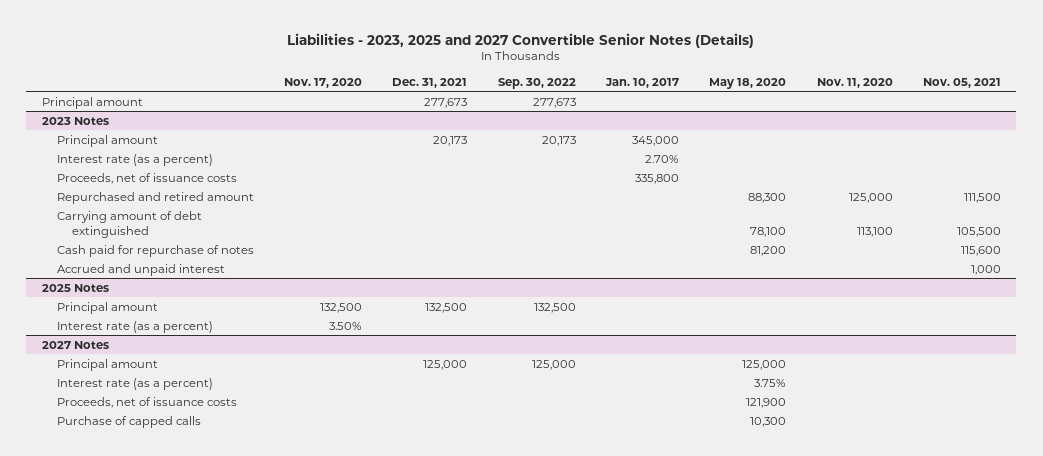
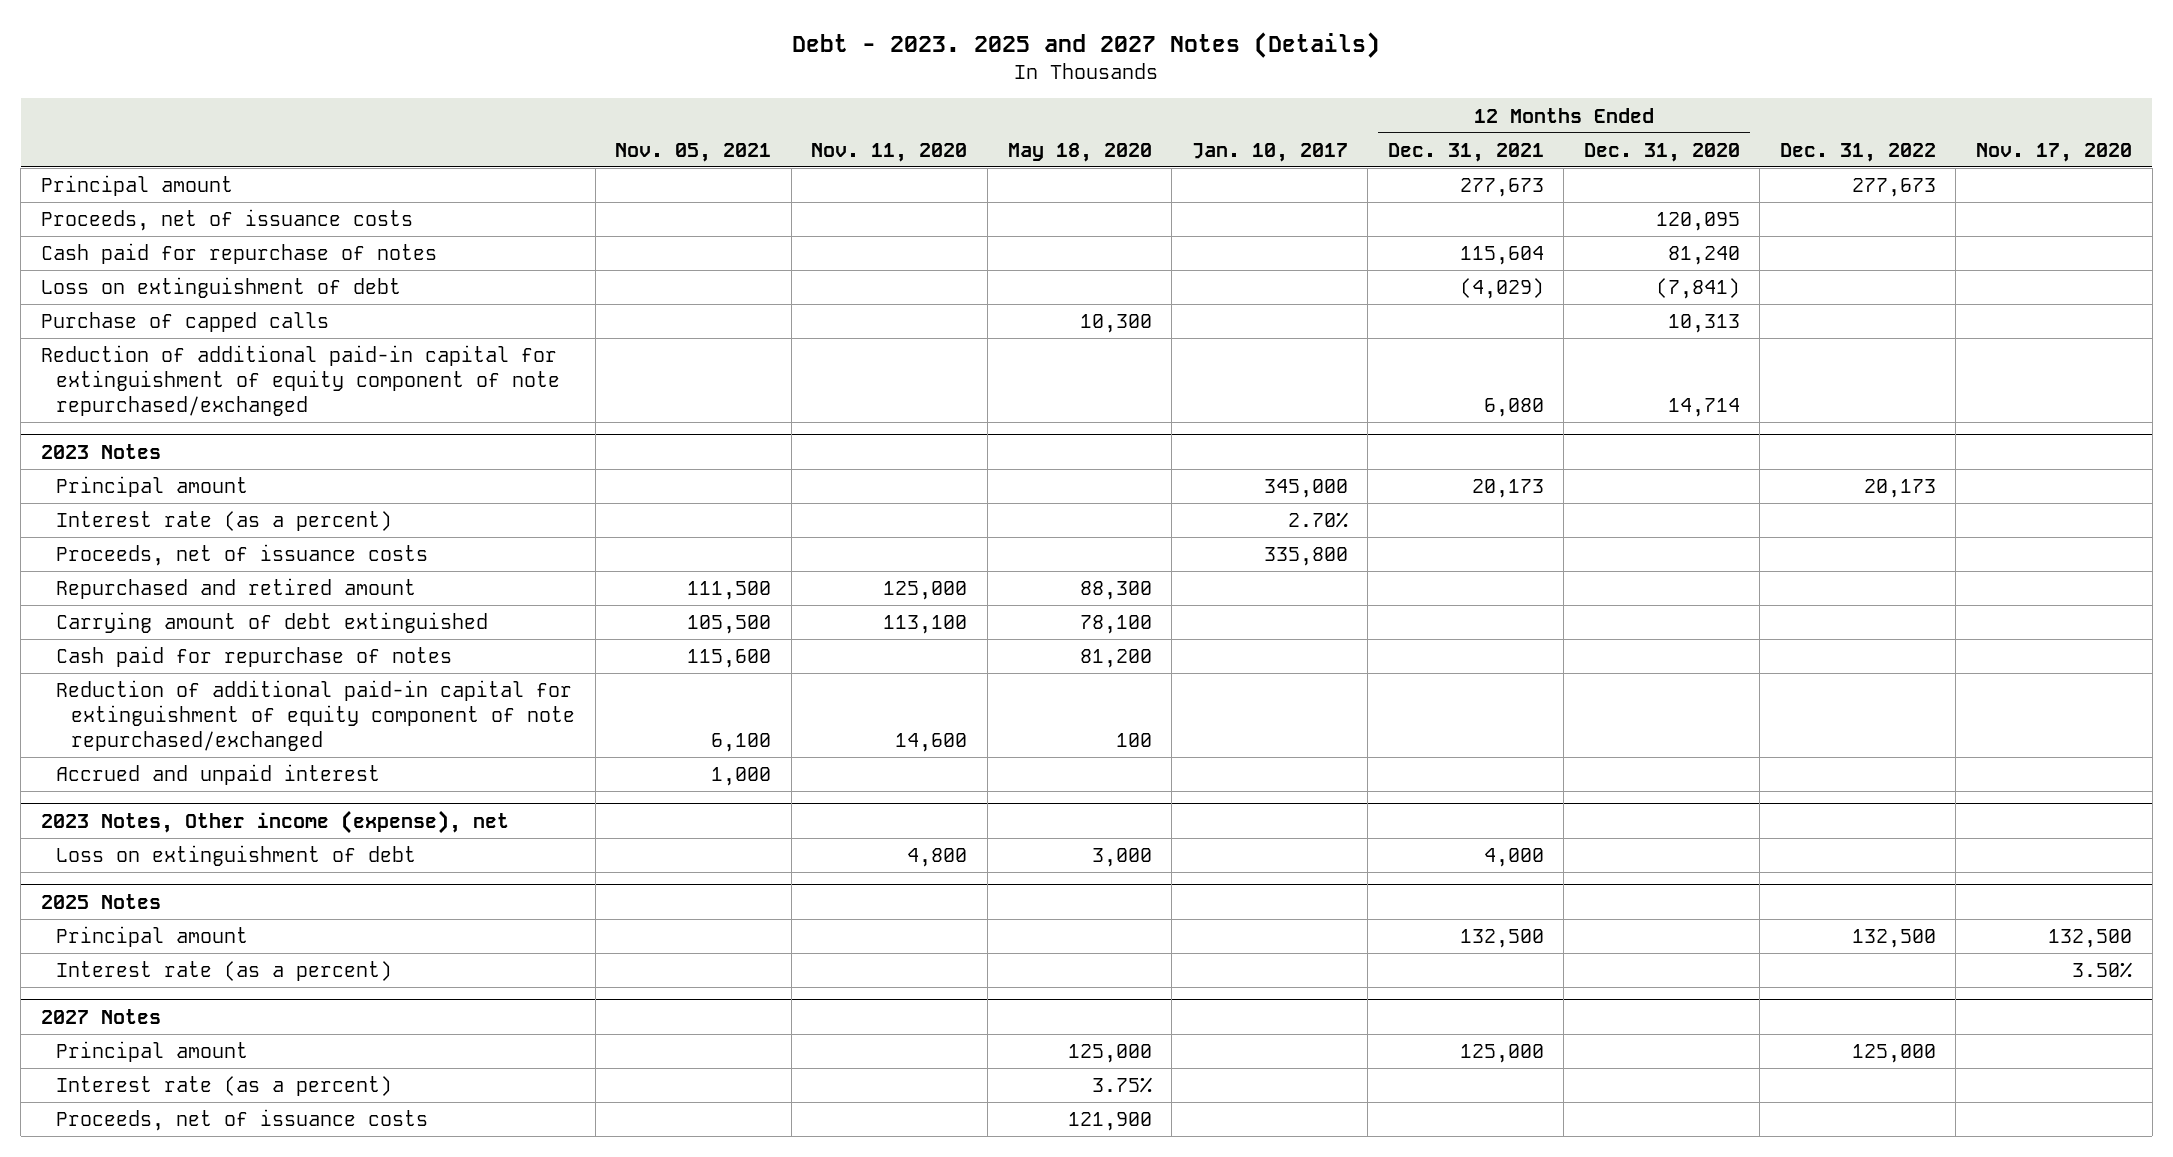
- Liabilities - 2023, 2025 and 2027 Convertible Senior Notes (Details)
+ Debt - 2023. 2025 and 2027 Notes (Details)
- | Nov. 17, 2020 | Dec. 31, 2021 | Sep. 30, 2022 | Jan. 10, 2017 | May 18, 2020 | Nov. 11, 2020 | Nov. 05, 2021
+ | Nov. 05, 2021 | Nov. 11, 2020 | May 18, 2020 | Jan. 10, 2017 | 12 Months Ended Dec. 31, 2021 | 12 Months Ended Dec. 31, 2020 | Dec. 31, 2022 | Nov. 17, 2020
+ Proceeds, net of issuance costs | | | | | | 120,095 | |
+ Cash paid for repurchase of notes | | | | | 115,604 | 81,240 | |
+ Loss on extinguishment of debt | | | | | (4,029) | (7,841) | |
+ Purchase of capped calls | | | 10,300 | | | 10,313 | |
+ Reduction of additional paid-in capital for extinguishment of equity component of note repurchased/exchanged | | | | | 6,080 | 14,714 | |
@ 2023 Notes
+ Reduction of additional paid-in capital for extinguishment of equity component of note repurchased/exchanged | 6,100 | 14,600 | 100 | | | | |
+ 2023 Notes, Other income (expense), net
+ Loss on extinguishment of debt | | 4,800 | 3,000 | | 4,000 | | |
@ 2027 Notes
- Purchase of capped calls | | | | | 10,300 | |

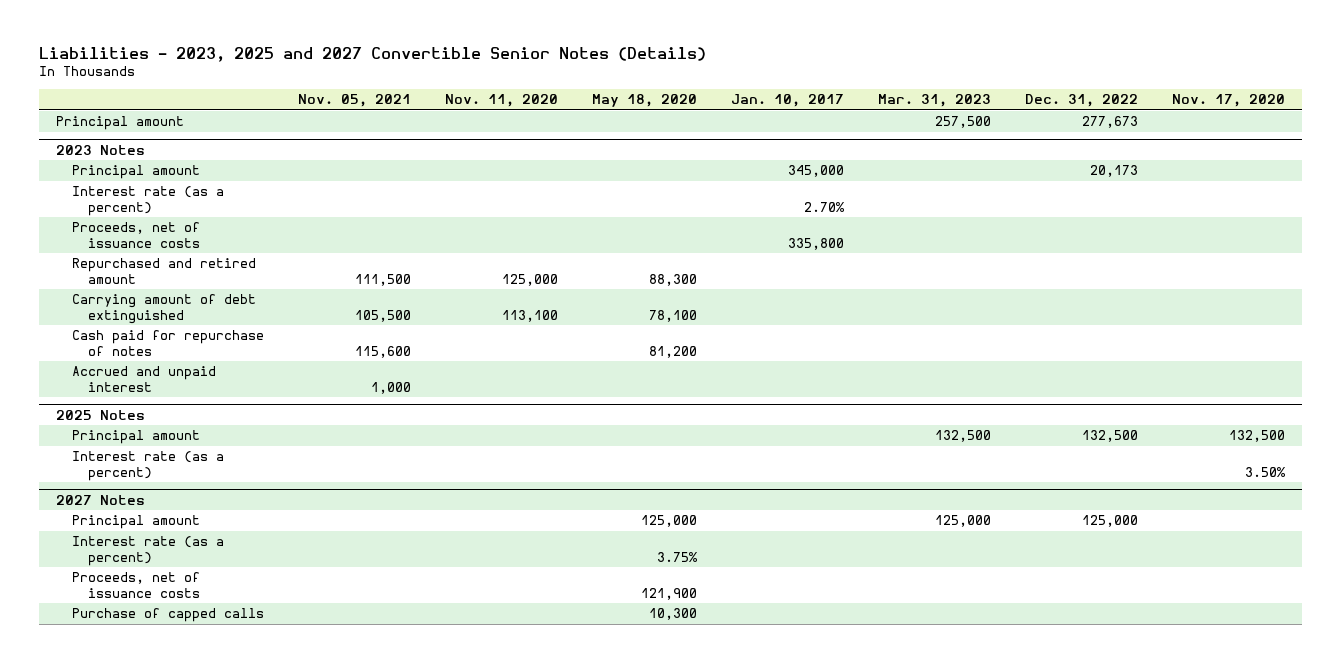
- Debt - 2023. 2025 and 2027 Notes (Details)
+ Liabilities - 2023, 2025 and 2027 Convertible Senior Notes (Details)
- | Nov. 05, 2021 | Nov. 11, 2020 | May 18, 2020 | Jan. 10, 2017 | 12 Months Ended Dec. 31, 2021 | 12 Months Ended Dec. 31, 2020 | Dec. 31, 2022 | Nov. 17, 2020
+ | Nov. 05, 2021 | Nov. 11, 2020 | May 18, 2020 | Jan. 10, 2017 | Mar. 31, 2023 | Dec. 31, 2022 | Nov. 17, 2020
- Proceeds, net of issuance costs | | | | | | 120,095 | |
- Cash paid for repurchase of notes | | | | | 115,604 | 81,240 | |
- Loss on extinguishment of debt | | | | | (4,029) | (7,841) | |
- Purchase of capped calls | | | 10,300 | | | 10,313 | |
- Reduction of additional paid-in capital for extinguishment of equity component of note repurchased/exchanged | | | | | 6,080 | 14,714 | |
@ 2023 Notes
- Reduction of additional paid-in capital for extinguishment of equity component of note repurchased/exchanged | 6,100 | 14,600 | 100 | | | | |
- 2023 Notes, Other income (expense), net
- Loss on extinguishment of debt | | 4,800 | 3,000 | | 4,000 | | |
@ 2027 Notes
+ Purchase of capped calls | | | 10,300 | | | |

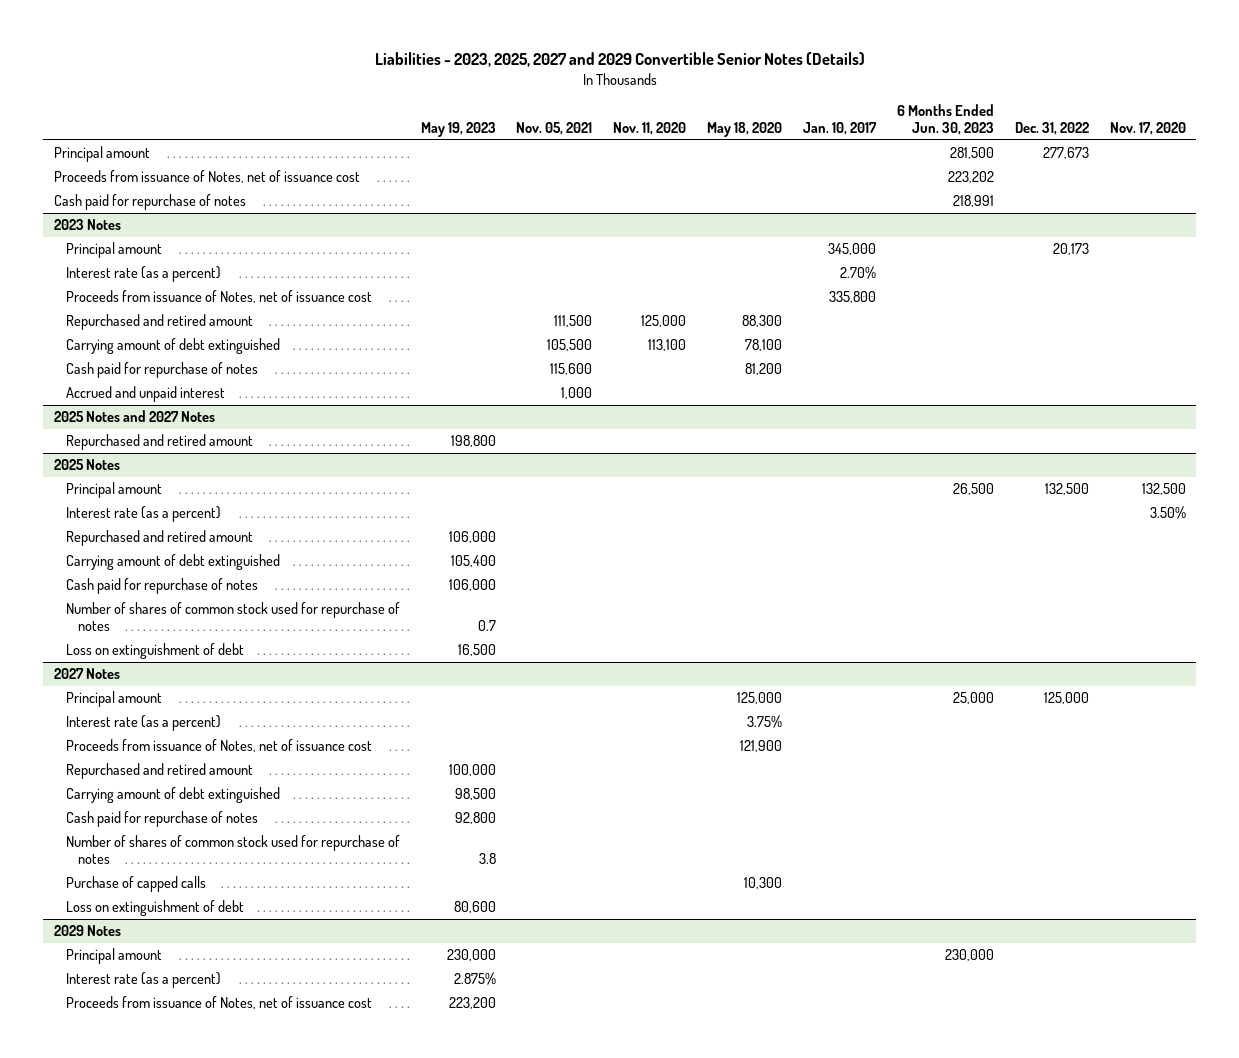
- Liabilities - 2023, 2025 and 2027 Convertible Senior Notes (Details)
+ Liabilities - 2023, 2025, 2027 and 2029 Convertible Senior Notes (Details)
- | Nov. 05, 2021 | Nov. 11, 2020 | May 18, 2020 | Jan. 10, 2017 | Mar. 31, 2023 | Dec. 31, 2022 | Nov. 17, 2020
+ | May 19, 2023 | Nov. 05, 2021 | Nov. 11, 2020 | May 18, 2020 | Jan. 10, 2017 | 6 Months Ended Jun. 30, 2023 | Dec. 31, 2022 | Nov. 17, 2020
+ Proceeds from issuance of Notes, net of issuance cost | | | | | | 223,202 | |
+ Cash paid for repurchase of notes | | | | | | 218,991 | |
@ 2023 Notes
- Proceeds, net of issuance costs | | | | 335,800 | | |
+ Proceeds from issuance of Notes, net of issuance cost | | | | | 335,800 | | |
+ 2025 Notes and 2027 Notes
+ Repurchased and retired amount | 198,800 | | | | | | |
@ 2025 Notes
+ Repurchased and retired amount | 106,000 | | | | | | |
+ Carrying amount of debt extinguished | 105,400 | | | | | | |
+ Cash paid for repurchase of notes | 106,000 | | | | | | |
+ Number of shares of common stock used for repurchase of notes | 0.7 | | | | | | |
+ Loss on extinguishment of debt | 16,500 | | | | | | |
@ 2027 Notes
- Proceeds, net of issuance costs | | | 121,900 | | | |
+ Proceeds from issuance of Notes, net of issuance cost | | | | 121,900 | | | |
+ Repurchased and retired amount | 100,000 | | | | | | |
+ Carrying amount of debt extinguished | 98,500 | | | | | | |
+ Cash paid for repurchase of notes | 92,800 | | | | | | |
+ Number of shares of common stock used for repurchase of notes | 3.8 | | | | | | |
+ Loss on extinguishment of debt | 80,600 | | | | | | |
+ 2029 Notes
+ Principal amount | 230,000 | | | | | 230,000 | |
+ Interest rate (as a percent) | 2.875% | | | | | | |
+ Proceeds from issuance of Notes, net of issuance cost | 223,200 | | | | | | |

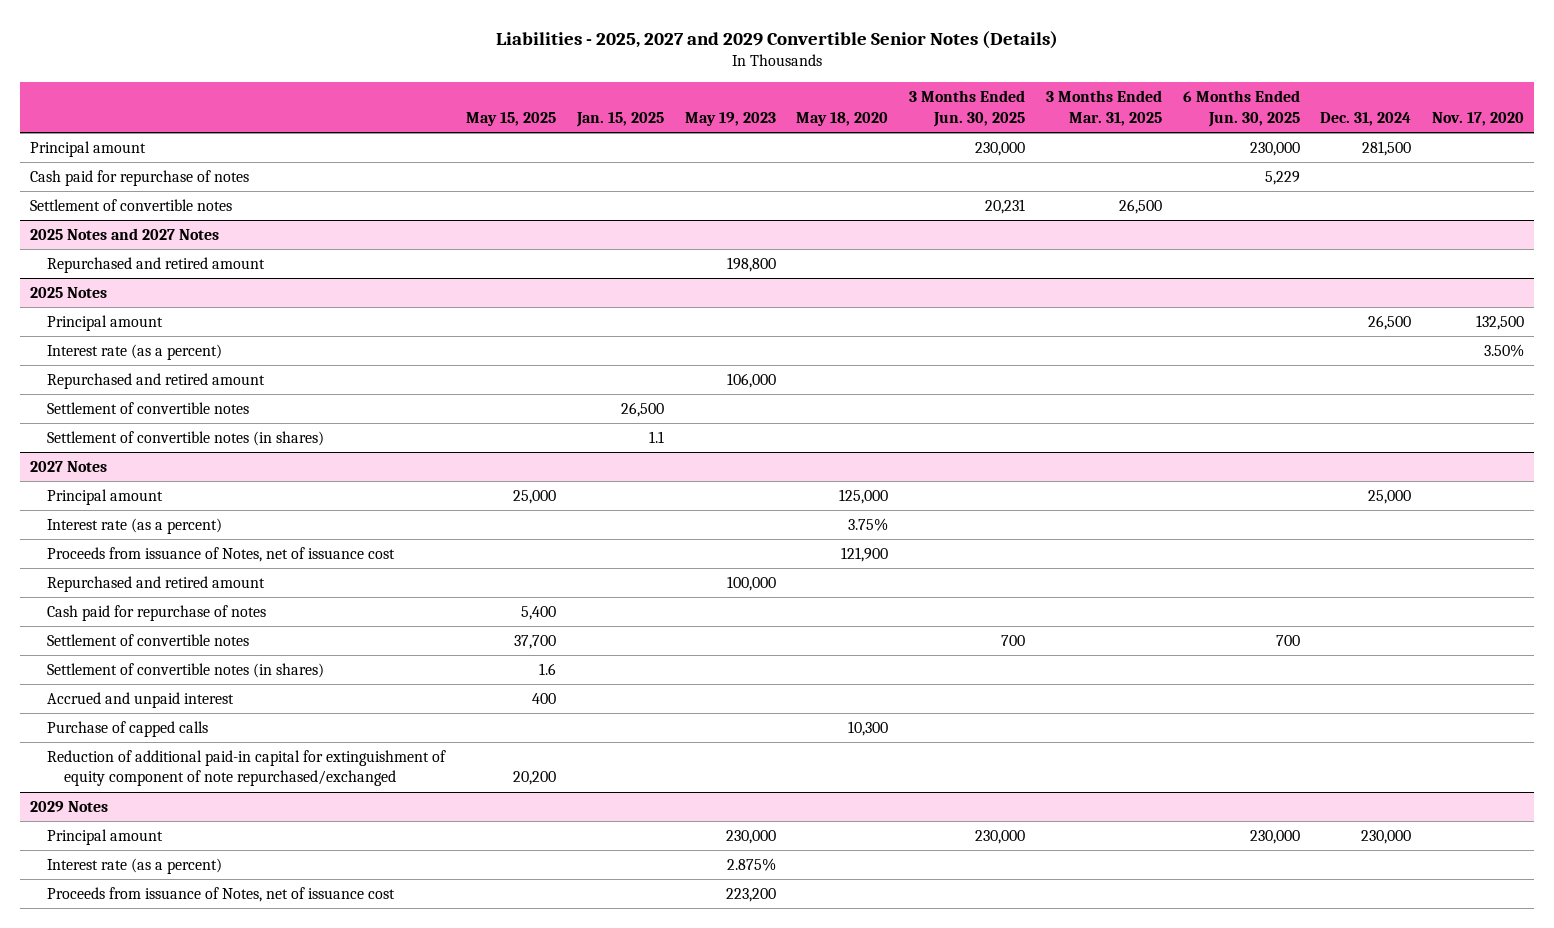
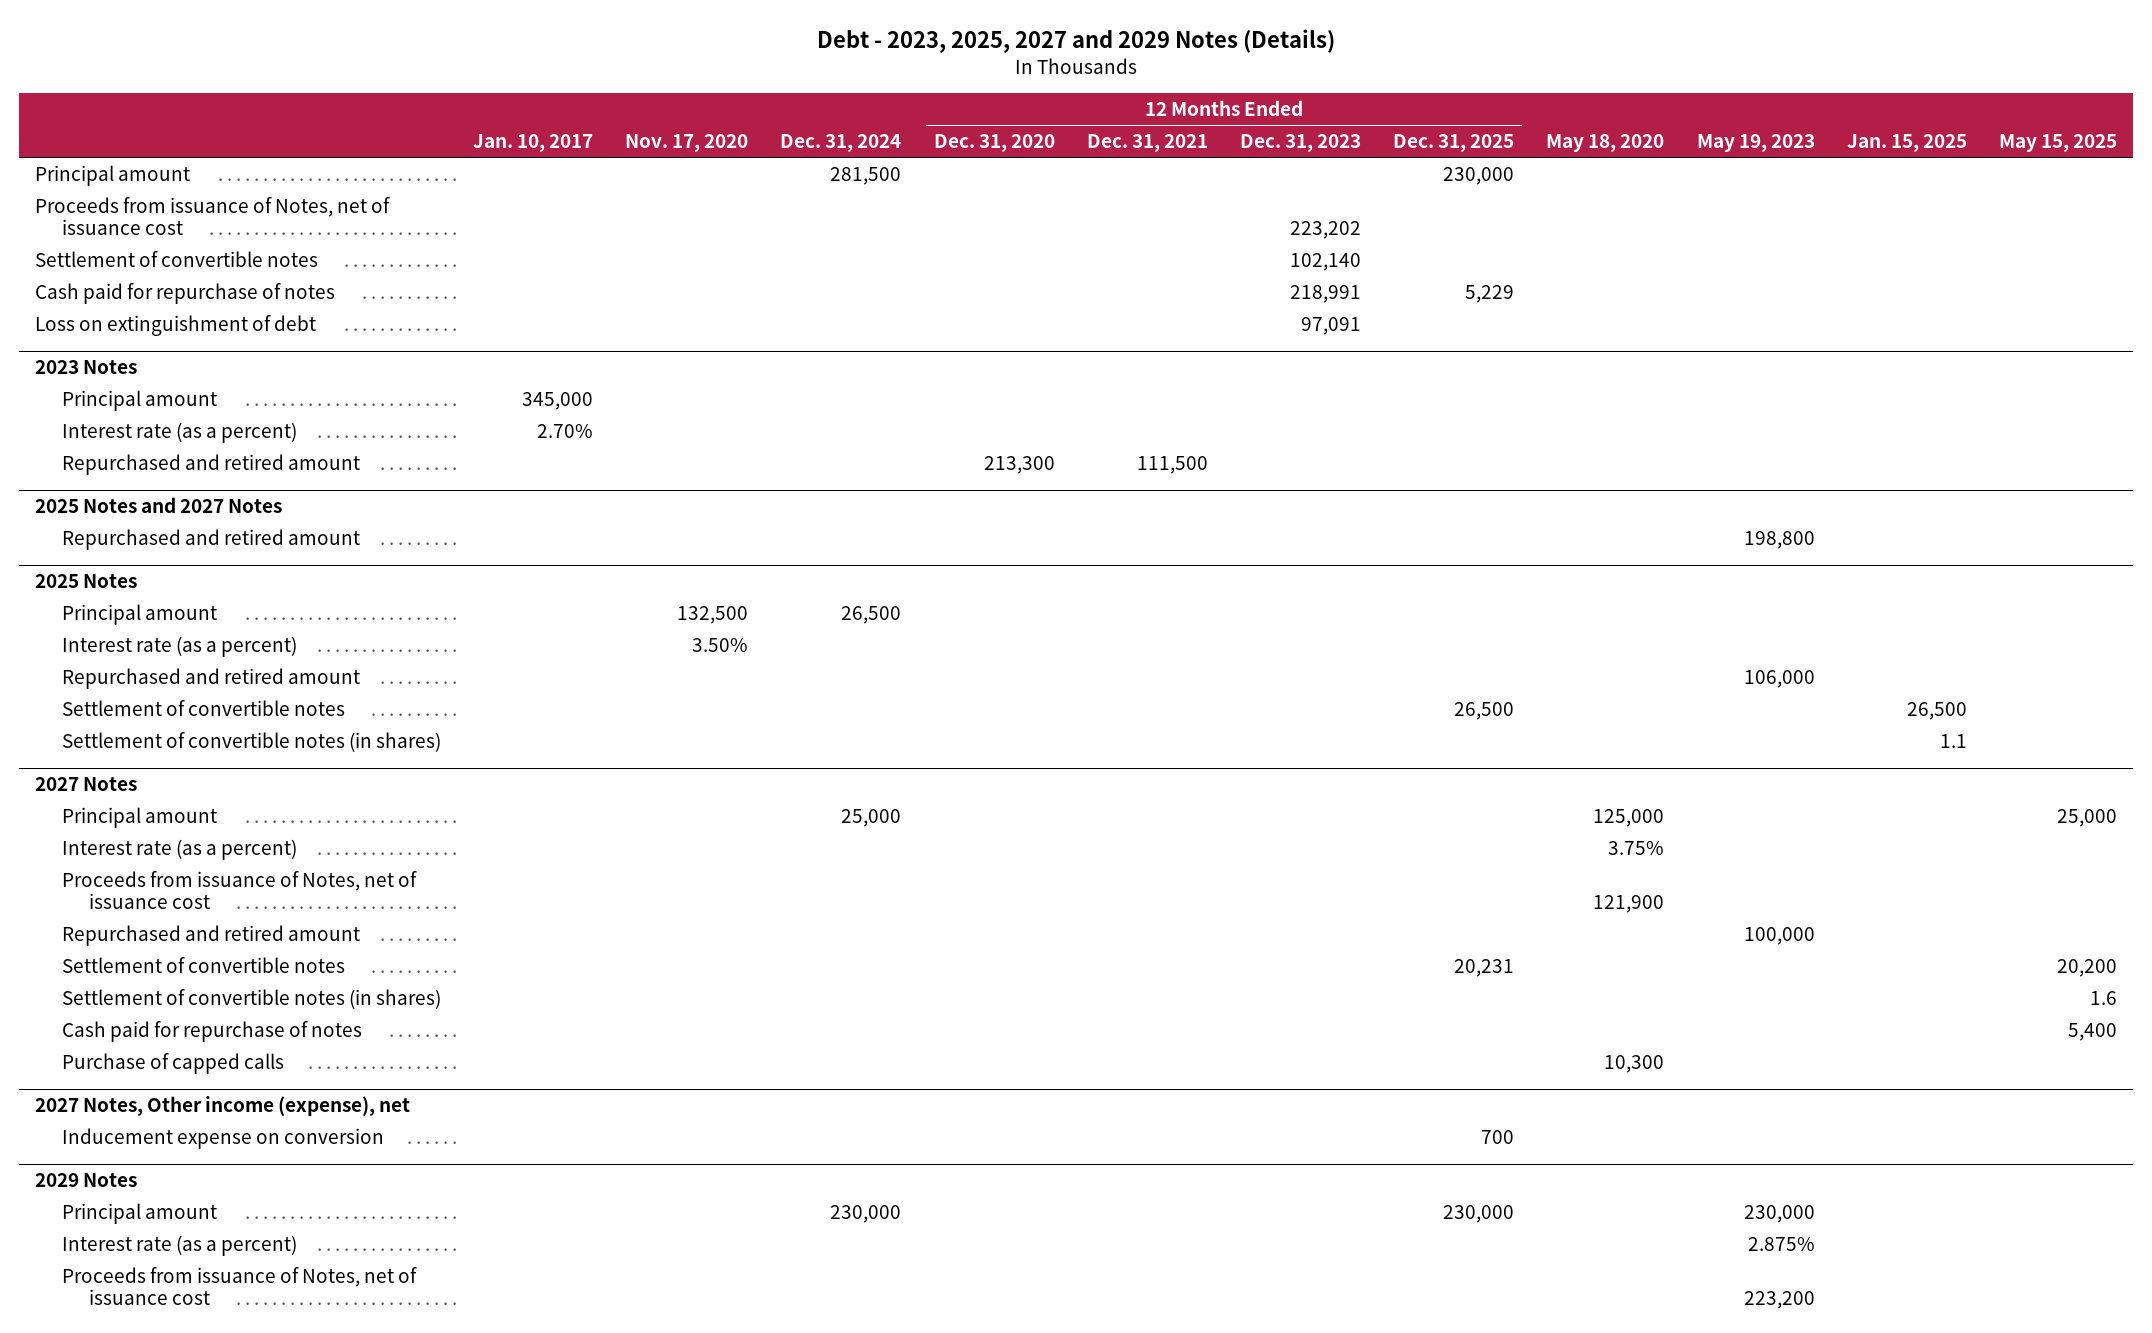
- Liabilities - 2025, 2027 and 2029 Convertible Senior Notes (Details)
+ Debt - 2023, 2025, 2027 and 2029 Notes (Details)
- | May 15, 2025 | Jan. 15, 2025 | May 19, 2023 | May 18, 2020 | 3 Months Ended Jun. 30, 2025 | 3 Months Ended Mar. 31, 2025 | 6 Months Ended Jun. 30, 2025 | Dec. 31, 2024 | Nov. 17, 2020
+ | Jan. 10, 2017 | Nov. 17, 2020 | Dec. 31, 2024 | 12 Months Ended Dec. 31, 2020 | 12 Months Ended Dec. 31, 2021 | 12 Months Ended Dec. 31, 2023 | 12 Months Ended Dec. 31, 2025 | May 18, 2020 | May 19, 2023 | Jan. 15, 2025 | May 15, 2025
+ Proceeds from issuance of Notes, net of issuance cost | | | | | | 223,202 | | | | |
moved down: Cash paid for repurchase of notes | | | | | | 218,991 | 5,229 | | | |
+ Loss on extinguishment of debt | | | | | | 97,091 | | | | |
+ 2023 Notes
+ Principal amount | 345,000 | | | | | | | | | |
+ Interest rate (as a percent) | 2.70% | | | | | | | | | |
+ Repurchased and retired amount | | | | 213,300 | 111,500 | | | | | |
@ 2027 Notes
- Settlement of convertible notes | 37,700 | | | | 700 | | 700 | |
+ Settlement of convertible notes | | | | | | | 20,231 | | | | 20,200
- Accrued and unpaid interest | 400 | | | | | | | |
moved down: Cash paid for repurchase of notes | | | | | | | | | | | 5,400
- Reduction of additional paid-in capital for extinguishment of equity component of note repurchased/exchanged | 20,200 | | | | | | | |
+ 2027 Notes, Other income (expense), net
+ Inducement expense on conversion | | | | | | | 700 | | | |

